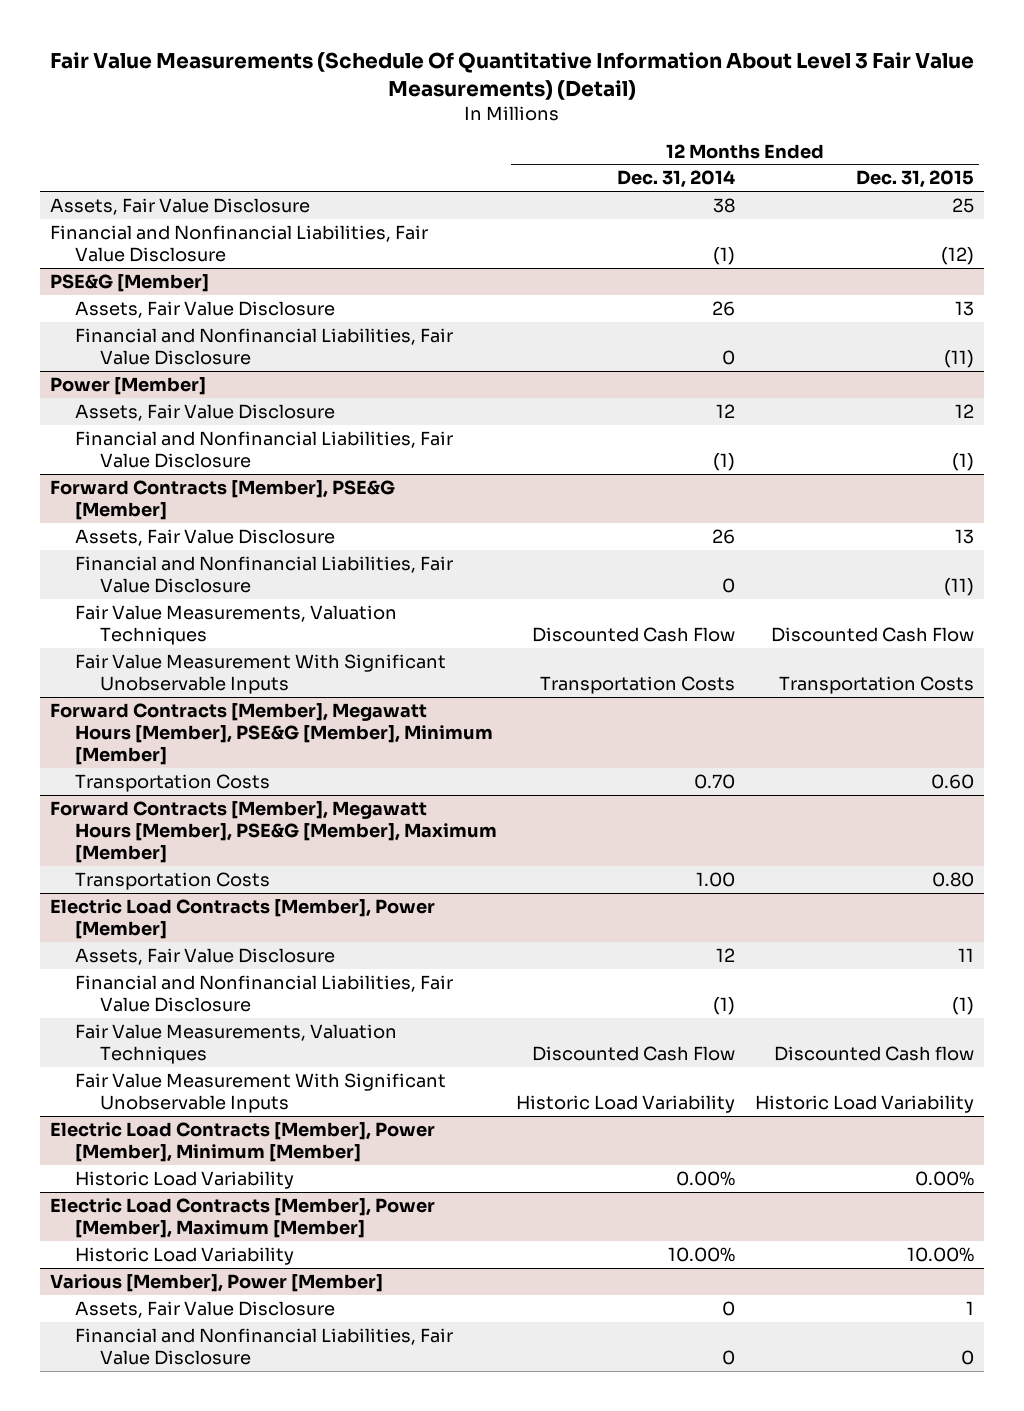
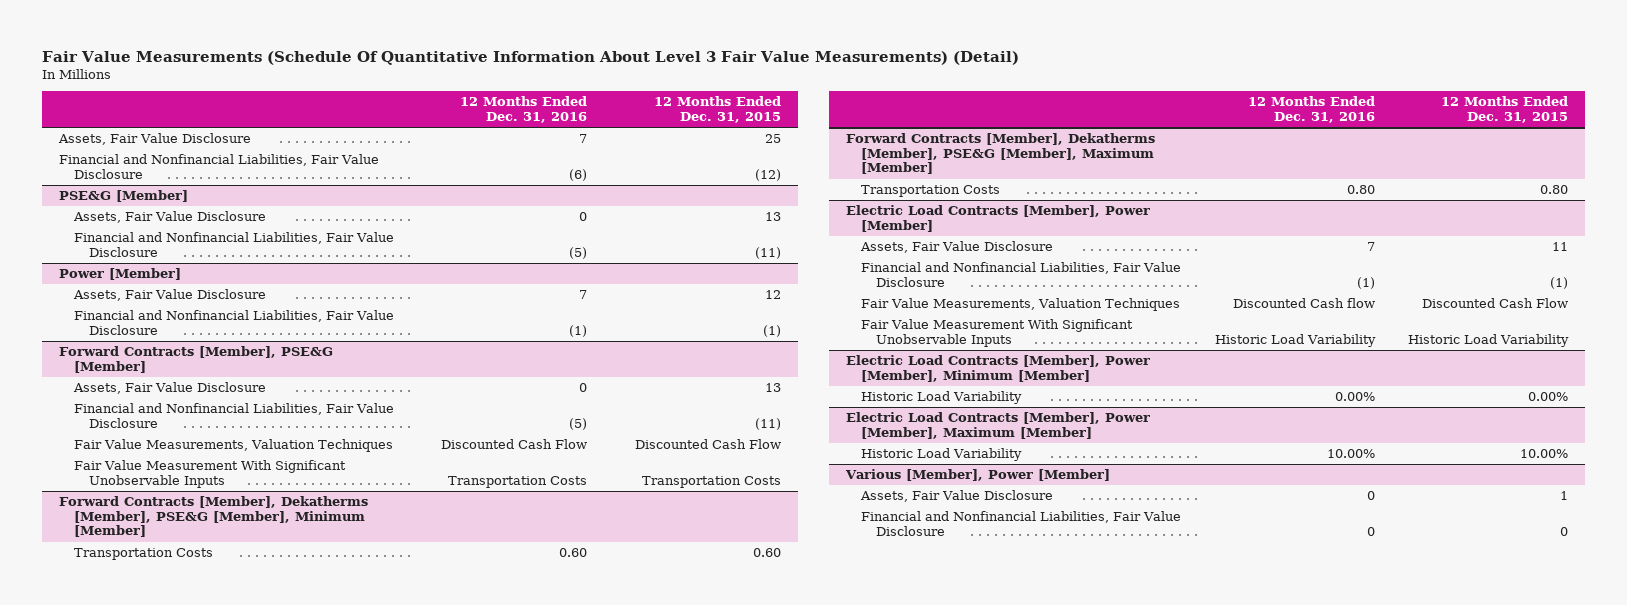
- | 12 Months Ended Dec. 31, 2014 | 12 Months Ended Dec. 31, 2015
+ | 12 Months Ended Dec. 31, 2016 | 12 Months Ended Dec. 31, 2015
- Forward Contracts [Member], Megawatt Hours [Member], PSE&G [Member], Minimum [Member]
+ Forward Contracts [Member], Dekatherms [Member], PSE&G [Member], Minimum [Member]
- Forward Contracts [Member], Megawatt Hours [Member], PSE&G [Member], Maximum [Member]
+ Forward Contracts [Member], Dekatherms [Member], PSE&G [Member], Maximum [Member]
@ Electric Load Contracts [Member], Power [Member]
- Fair Value Measurements, Valuation Techniques | Discounted Cash Flow | Discounted Cash flow
+ Fair Value Measurements, Valuation Techniques | Discounted Cash flow | Discounted Cash Flow

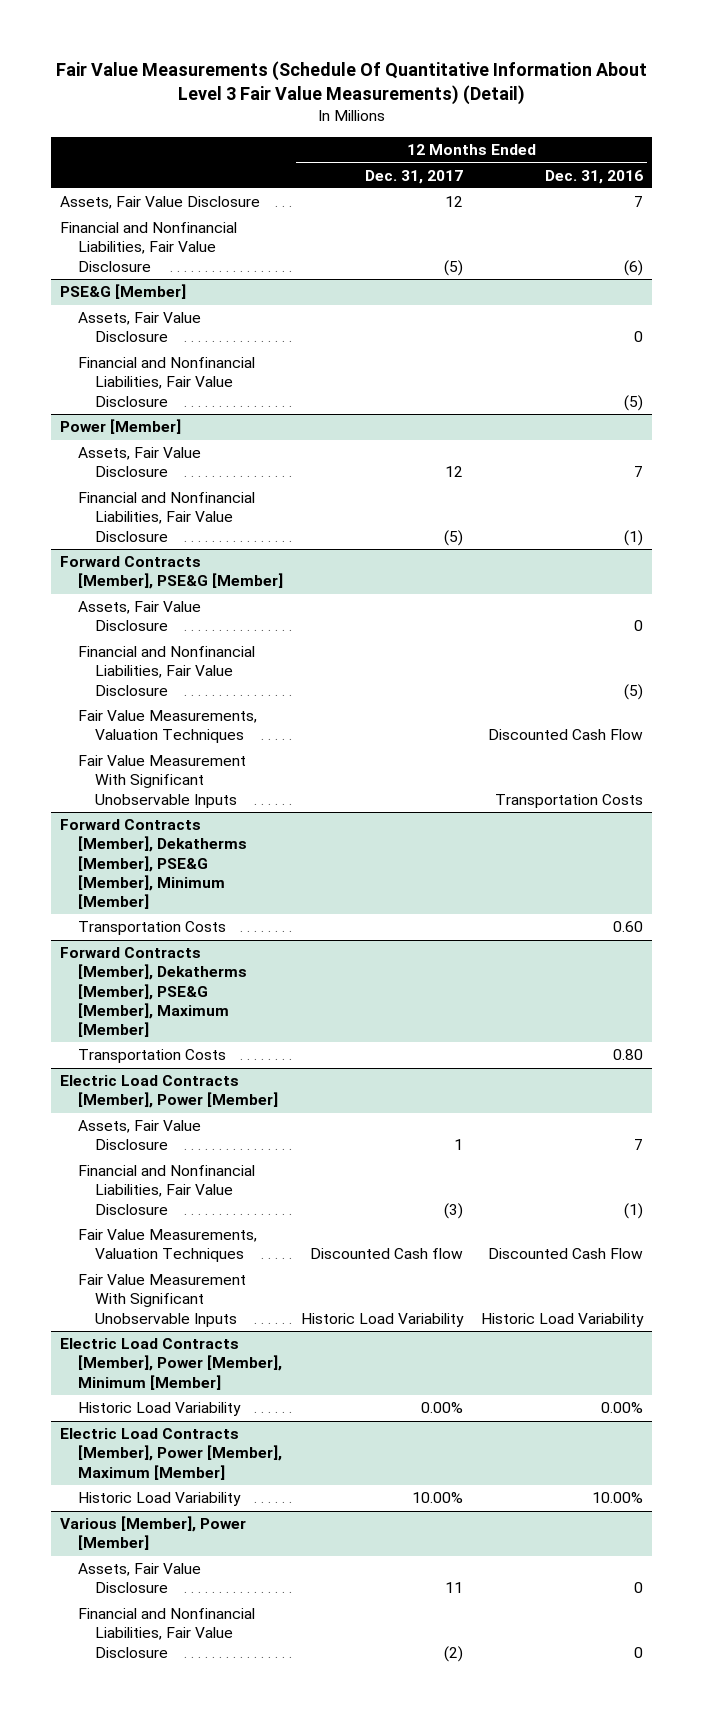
- | 12 Months Ended Dec. 31, 2016 | 12 Months Ended Dec. 31, 2015
+ | 12 Months Ended Dec. 31, 2017 | 12 Months Ended Dec. 31, 2016
@ Electric Load Contracts [Member], Power [Member]
- Fair Value Measurements, Valuation Techniques | Discounted Cash flow | Discounted Cash Flow
+ Fair Value Measurements, Valuation Techniques | Discounted Cash flow | Discounted Cash Flow

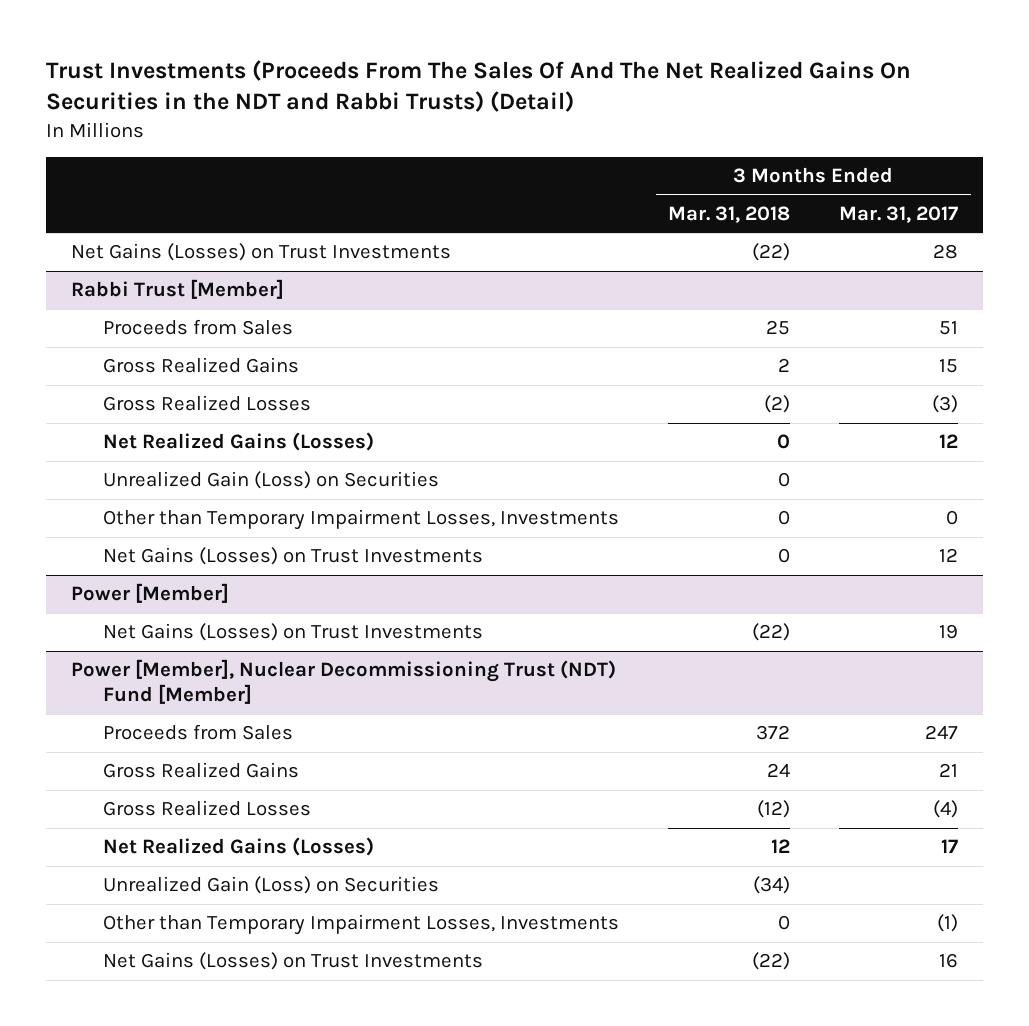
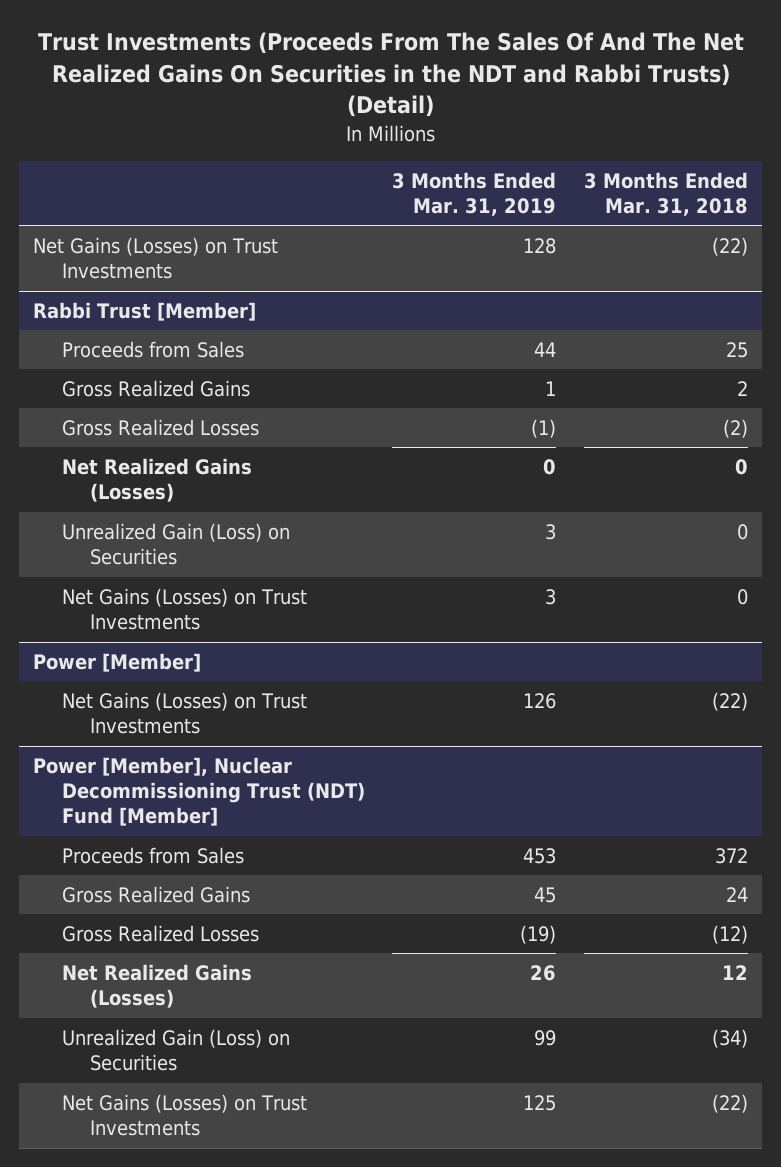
- | 3 Months Ended Mar. 31, 2018 | 3 Months Ended Mar. 31, 2017
+ | 3 Months Ended Mar. 31, 2019 | 3 Months Ended Mar. 31, 2018
@ Rabbi Trust [Member]
- Other than Temporary Impairment Losses, Investments | 0 | 0
@ Power [Member], Nuclear Decommissioning Trust (NDT) Fund [Member]
- Other than Temporary Impairment Losses, Investments | 0 | (1)

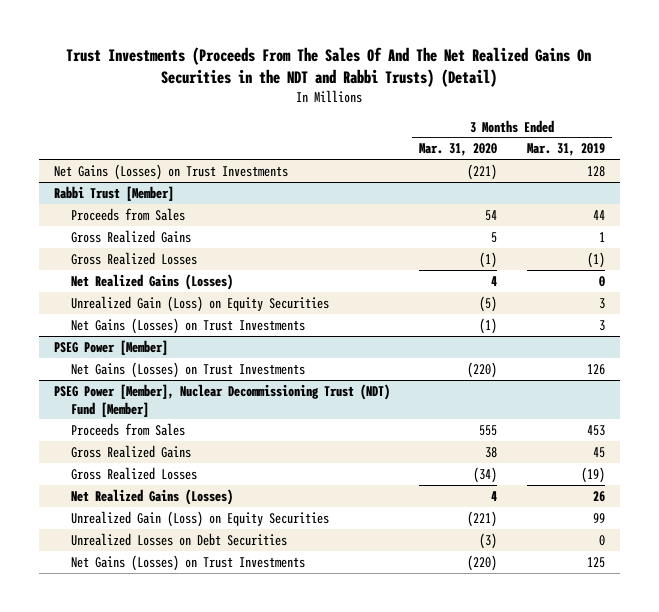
- | 3 Months Ended Mar. 31, 2019 | 3 Months Ended Mar. 31, 2018
+ | 3 Months Ended Mar. 31, 2020 | 3 Months Ended Mar. 31, 2019
@ Rabbi Trust [Member]
- Unrealized Gain (Loss) on Securities | 3 | 0
+ Unrealized Gain (Loss) on Equity Securities | (5) | 3
- Power [Member]
+ PSEG Power [Member]
- Power [Member], Nuclear Decommissioning Trust (NDT) Fund [Member]
+ PSEG Power [Member], Nuclear Decommissioning Trust (NDT) Fund [Member]
- Unrealized Gain (Loss) on Securities | 99 | (34)
+ Unrealized Gain (Loss) on Equity Securities | (221) | 99
+ Unrealized Losses on Debt Securities | (3) | 0

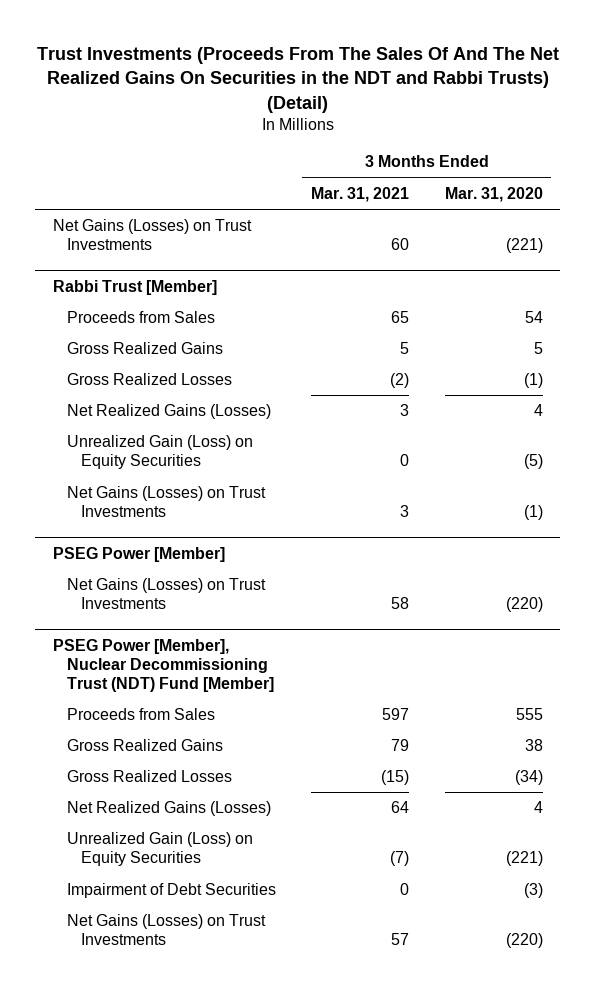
- | 3 Months Ended Mar. 31, 2020 | 3 Months Ended Mar. 31, 2019
+ | 3 Months Ended Mar. 31, 2021 | 3 Months Ended Mar. 31, 2020
@ PSEG Power [Member], Nuclear Decommissioning Trust (NDT) Fund [Member]
- Unrealized Losses on Debt Securities | (3) | 0
+ Impairment of Debt Securities | 0 | (3)

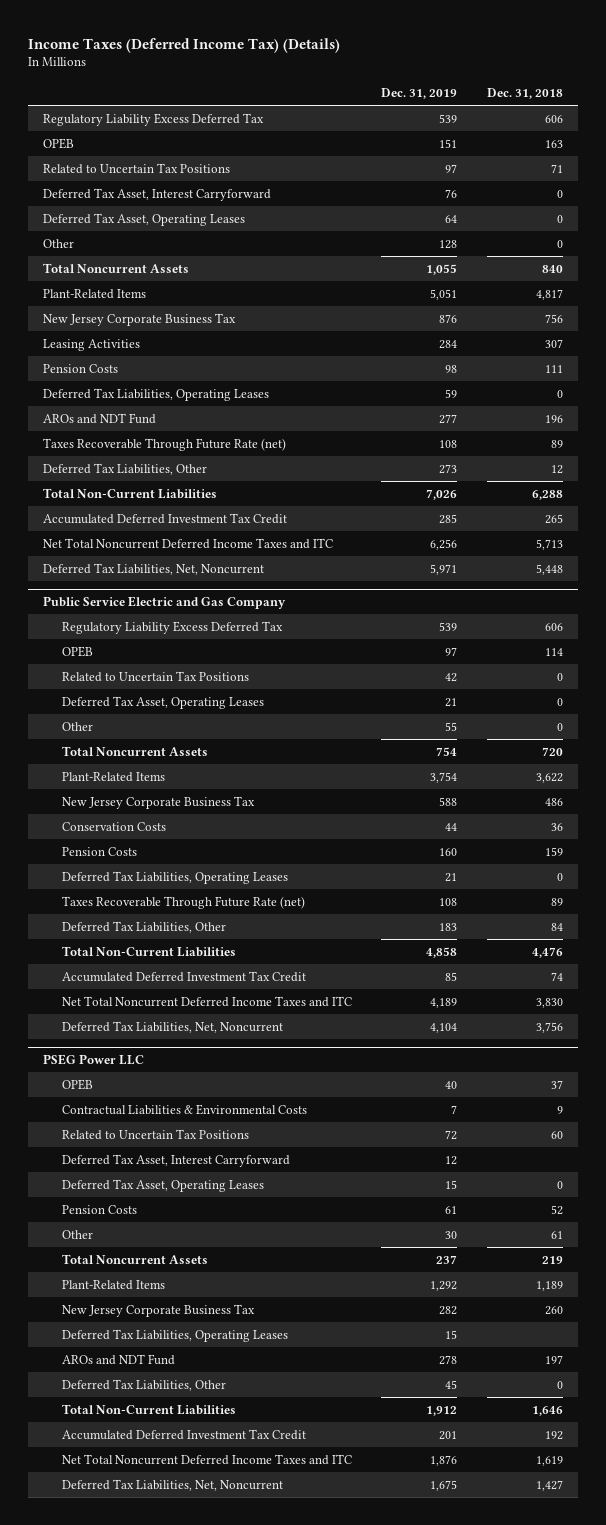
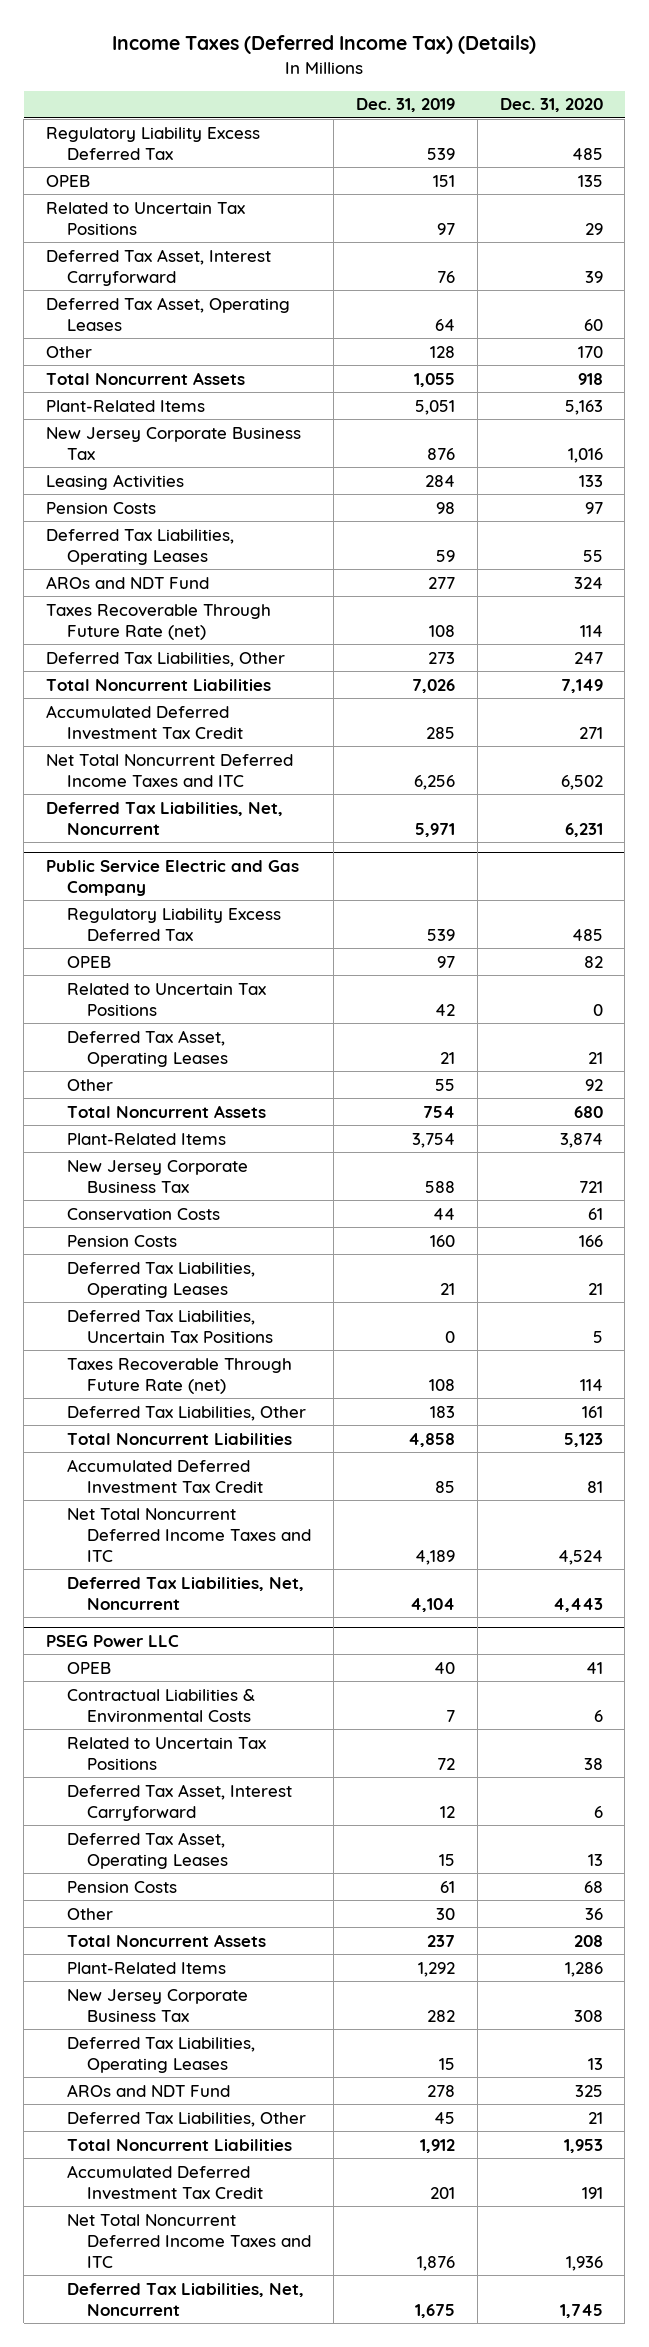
- | Dec. 31, 2019 | Dec. 31, 2018
+ | Dec. 31, 2019 | Dec. 31, 2020
- Total Non-Current Liabilities | 7,026 | 6,288
+ Total Noncurrent Liabilities | 7,026 | 7,149
@ Public Service Electric and Gas Company
+ Deferred Tax Liabilities, Uncertain Tax Positions | 0 | 5
- Total Non-Current Liabilities | 4,858 | 4,476
+ Total Noncurrent Liabilities | 4,858 | 5,123
@ PSEG Power LLC
- Total Non-Current Liabilities | 1,912 | 1,646
+ Total Noncurrent Liabilities | 1,912 | 1,953

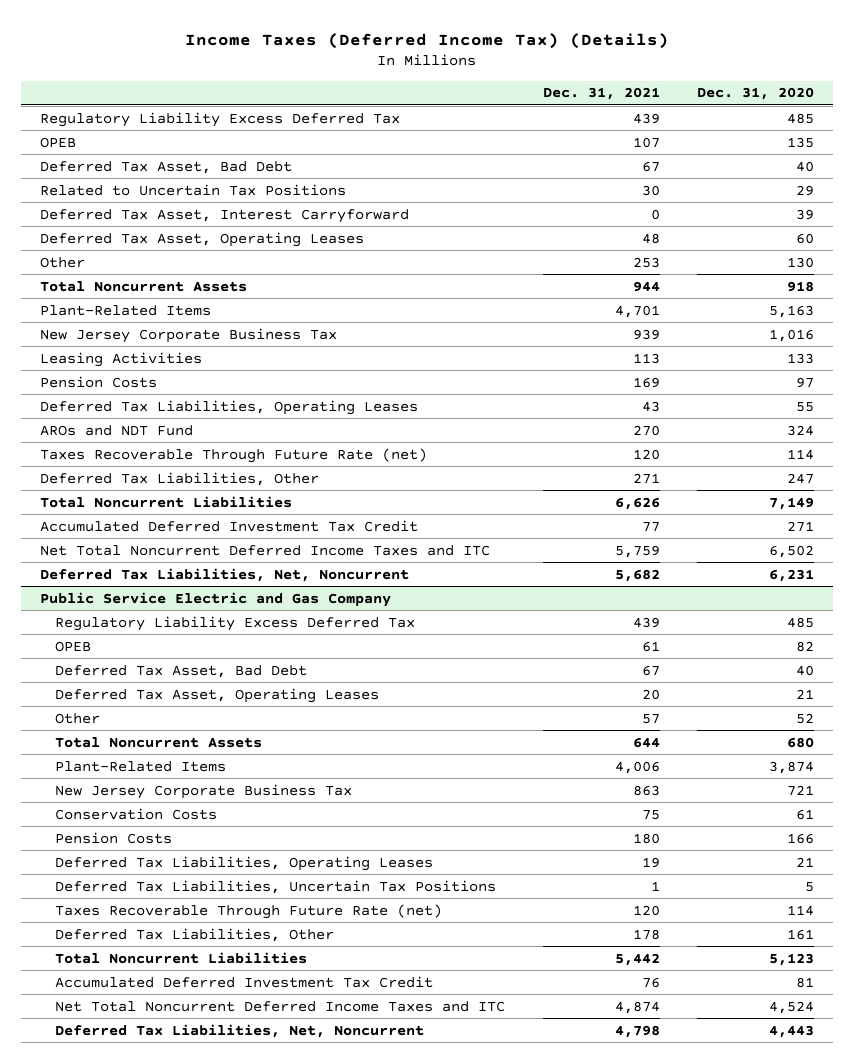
- | Dec. 31, 2019 | Dec. 31, 2020
+ | Dec. 31, 2021 | Dec. 31, 2020
+ Deferred Tax Asset, Bad Debt | 67 | 40
- Other | 128 | 170
+ Other | 253 | 130
@ Public Service Electric and Gas Company
- Related to Uncertain Tax Positions | 42 | 0
+ Deferred Tax Asset, Bad Debt | 67 | 40
- Other | 55 | 92
+ Other | 57 | 52
- PSEG Power LLC
- OPEB | 40 | 41
- Contractual Liabilities & Environmental Costs | 7 | 6
- Related to Uncertain Tax Positions | 72 | 38
- Deferred Tax Asset, Interest Carryforward | 12 | 6
- Deferred Tax Asset, Operating Leases | 15 | 13
- Pension Costs | 61 | 68
- Other | 30 | 36
- Total Noncurrent Assets | 237 | 208
- Plant-Related Items | 1,292 | 1,286
- New Jersey Corporate Business Tax | 282 | 308
- Deferred Tax Liabilities, Operating Leases | 15 | 13
- AROs and NDT Fund | 278 | 325
- Deferred Tax Liabilities, Other | 45 | 21
- Total Noncurrent Liabilities | 1,912 | 1,953
- Accumulated Deferred Investment Tax Credit | 201 | 191
- Net Total Noncurrent Deferred Income Taxes and ITC | 1,876 | 1,936
- Deferred Tax Liabilities, Net, Noncurrent | 1,675 | 1,745

